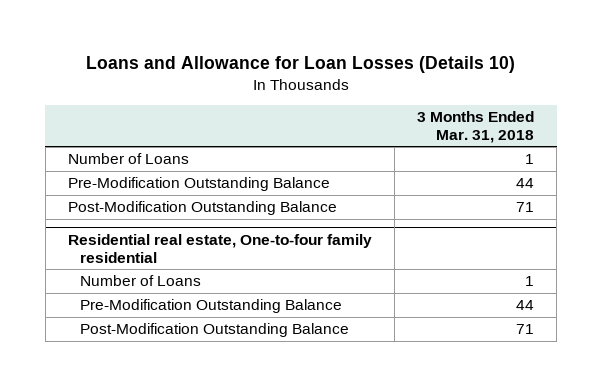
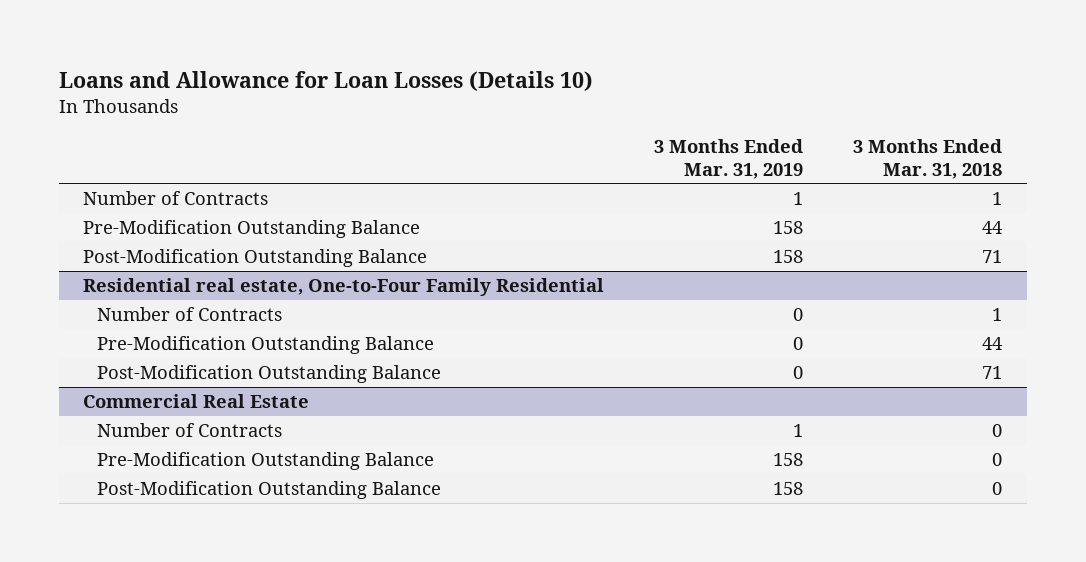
- | 3 Months Ended Mar. 31, 2018
+ | 3 Months Ended Mar. 31, 2019 | 3 Months Ended Mar. 31, 2018
- Number of Loans | 1
+ Number of Contracts | 1 | 1
- Residential real estate, One-to-four family residential
- Number of Loans | 1
+ Residential real estate, One-to-Four Family Residential
+ Number of Contracts | 0 | 1
+ Commercial Real Estate
+ Number of Contracts | 1 | 0
+ Pre-Modification Outstanding Balance | 158 | 0
+ Post-Modification Outstanding Balance | 158 | 0

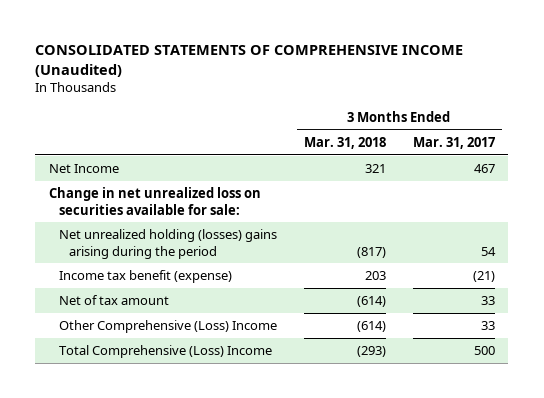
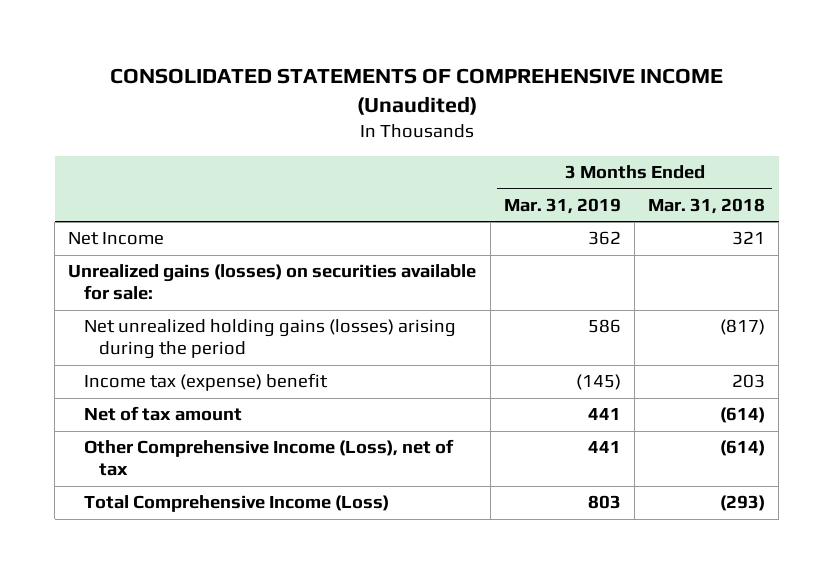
- | 3 Months Ended Mar. 31, 2018 | 3 Months Ended Mar. 31, 2017
+ | 3 Months Ended Mar. 31, 2019 | 3 Months Ended Mar. 31, 2018
- Change in net unrealized loss on securities available for sale:
- Net unrealized holding (losses) gains arising during the period | (817) | 54
- Income tax benefit (expense) | 203 | (21)
+ Unrealized gains (losses) on securities available for sale:
+ Net unrealized holding gains (losses) arising during the period | 586 | (817)
+ Income tax (expense) benefit | (145) | 203
- Other Comprehensive (Loss) Income | (614) | 33
- Total Comprehensive (Loss) Income | (293) | 500
+ Other Comprehensive Income (Loss), net of tax | 441 | (614)
+ Total Comprehensive Income (Loss) | 803 | (293)

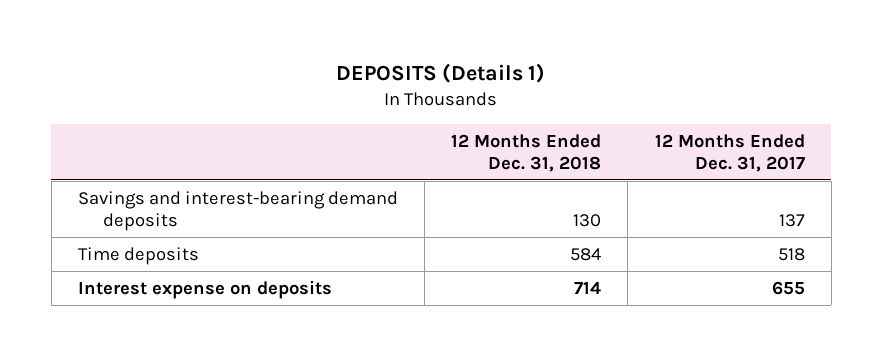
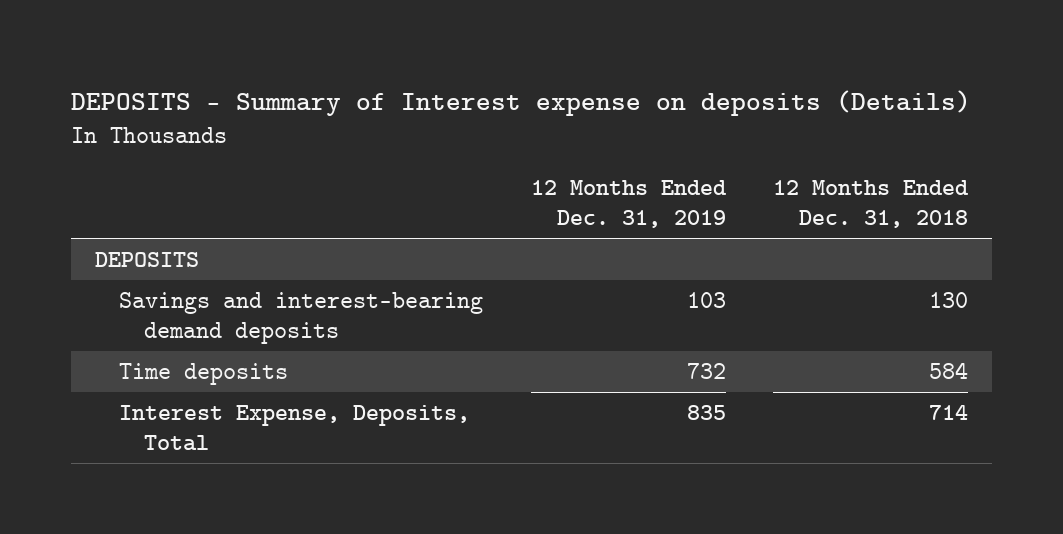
- DEPOSITS (Details 1)
+ DEPOSITS - Summary of Interest expense on deposits (Details)
- | 12 Months Ended Dec. 31, 2018 | 12 Months Ended Dec. 31, 2017
+ | 12 Months Ended Dec. 31, 2019 | 12 Months Ended Dec. 31, 2018
+ DEPOSITS
- Interest expense on deposits | 714 | 655
+ Interest Expense, Deposits, Total | 835 | 714

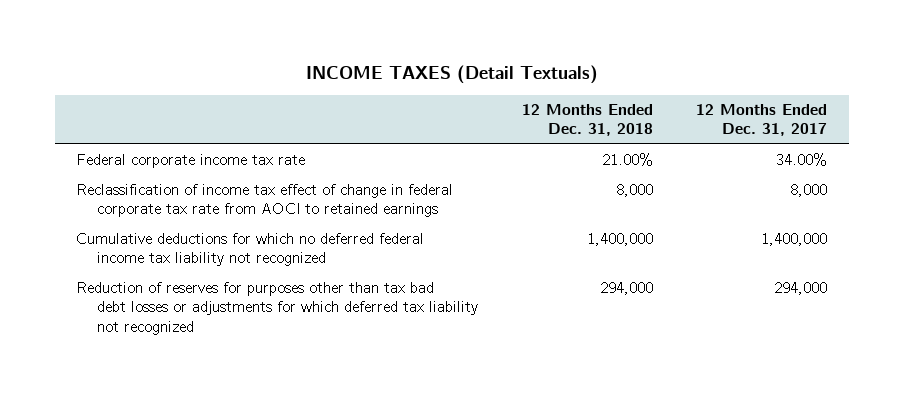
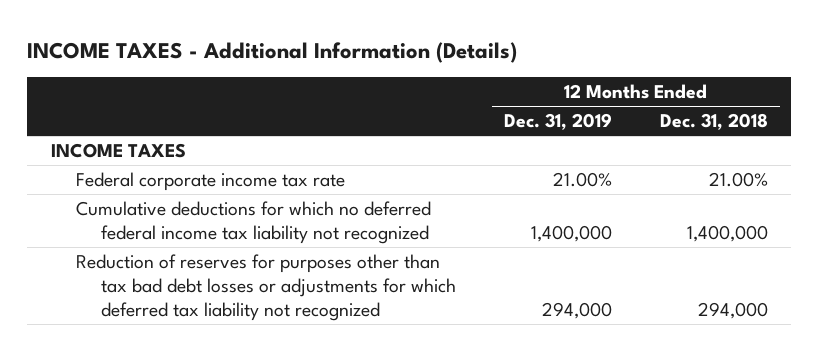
- INCOME TAXES (Detail Textuals)
+ INCOME TAXES - Additional Information (Details)
- | 12 Months Ended Dec. 31, 2018 | 12 Months Ended Dec. 31, 2017
+ | 12 Months Ended Dec. 31, 2019 | 12 Months Ended Dec. 31, 2018
+ INCOME TAXES
- Reclassification of income tax effect of change in federal corporate tax rate from AOCI to retained earnings | 8,000 | 8,000

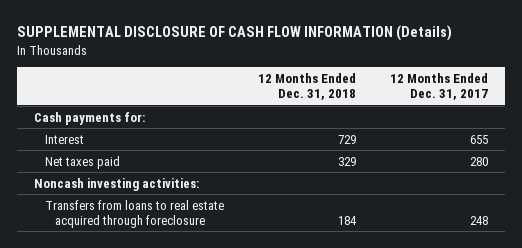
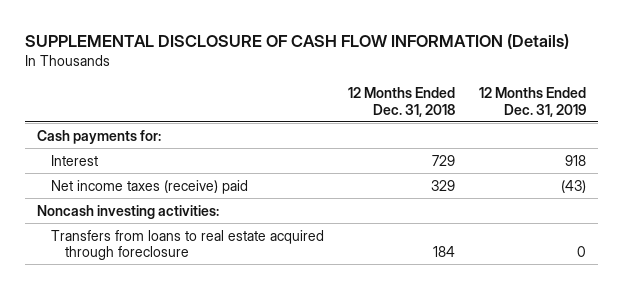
- | 12 Months Ended Dec. 31, 2018 | 12 Months Ended Dec. 31, 2017
+ | 12 Months Ended Dec. 31, 2018 | 12 Months Ended Dec. 31, 2019
- Net taxes paid | 329 | 280
+ Net income taxes (receive) paid | 329 | (43)

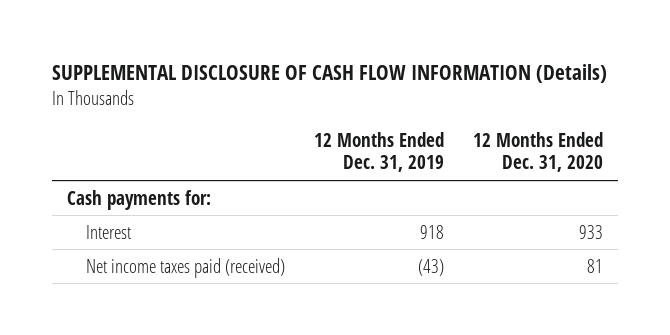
- | 12 Months Ended Dec. 31, 2018 | 12 Months Ended Dec. 31, 2019
+ | 12 Months Ended Dec. 31, 2019 | 12 Months Ended Dec. 31, 2020
- Net income taxes (receive) paid | 329 | (43)
- Noncash investing activities:
- Transfers from loans to real estate acquired through foreclosure | 184 | 0
+ Net income taxes paid (received) | (43) | 81

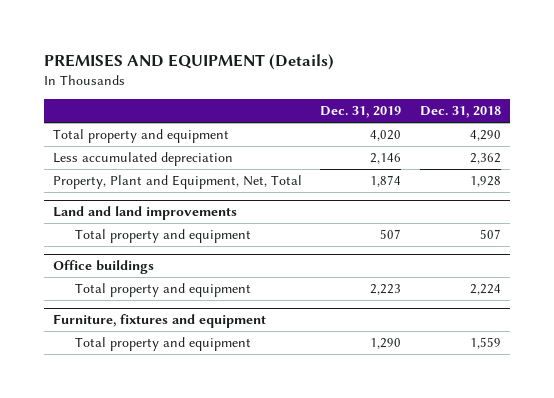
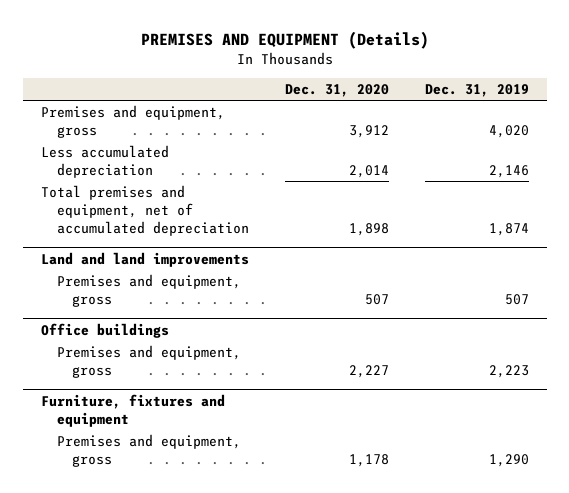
- | Dec. 31, 2019 | Dec. 31, 2018
+ | Dec. 31, 2020 | Dec. 31, 2019
- Total property and equipment | 4,020 | 4,290
+ Premises and equipment, gross | 3,912 | 4,020
- Property, Plant and Equipment, Net, Total | 1,874 | 1,928
+ Total premises and equipment, net of accumulated depreciation | 1,898 | 1,874
@ Land and land improvements
- Total property and equipment | 507 | 507
+ Premises and equipment, gross | 507 | 507
@ Office buildings
- Total property and equipment | 2,223 | 2,224
+ Premises and equipment, gross | 2,227 | 2,223
@ Furniture, fixtures and equipment
- Total property and equipment | 1,290 | 1,559
+ Premises and equipment, gross | 1,178 | 1,290

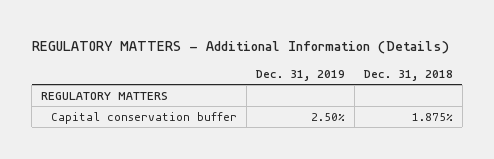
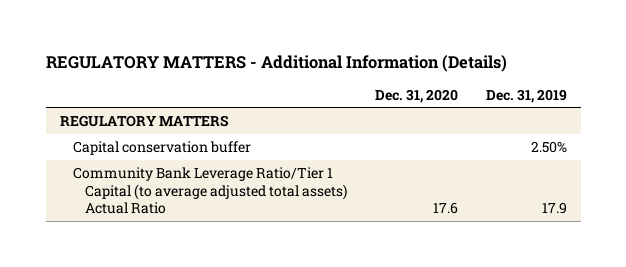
- | Dec. 31, 2019 | Dec. 31, 2018
+ | Dec. 31, 2020 | Dec. 31, 2019
+ Community Bank Leverage Ratio/Tier 1 Capital (to average adjusted total assets) Actual Ratio | 17.6 | 17.9

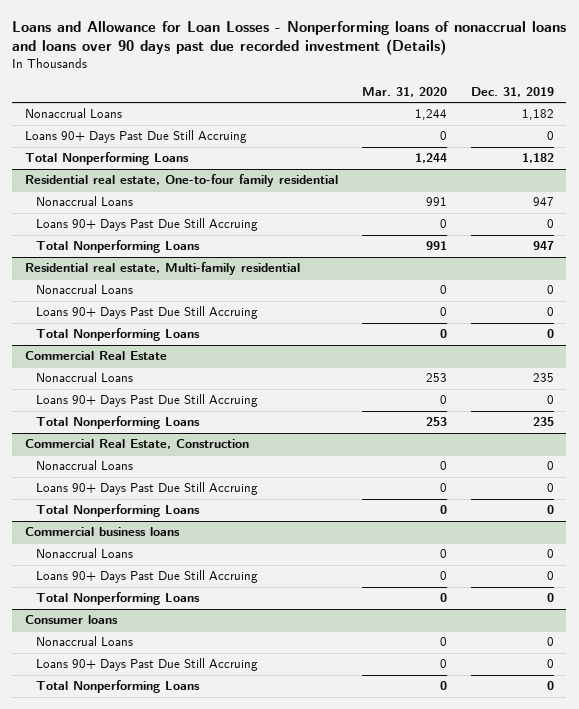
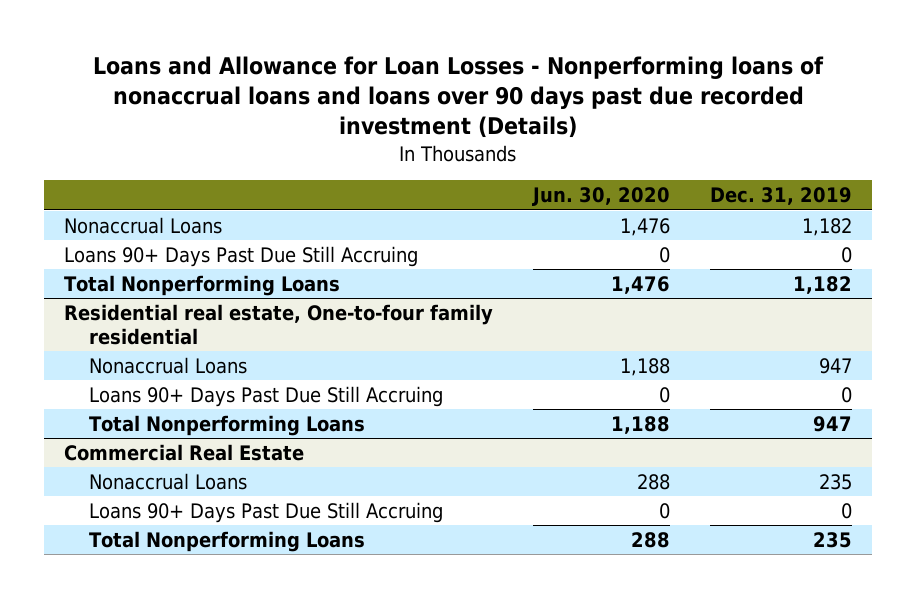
- | Mar. 31, 2020 | Dec. 31, 2019
+ | Jun. 30, 2020 | Dec. 31, 2019
- Residential real estate, Multi-family residential
- Nonaccrual Loans | 0 | 0
- Loans 90+ Days Past Due Still Accruing | 0 | 0
- Total Nonperforming Loans | 0 | 0
- Commercial Real Estate, Construction
- Nonaccrual Loans | 0 | 0
- Loans 90+ Days Past Due Still Accruing | 0 | 0
- Total Nonperforming Loans | 0 | 0
- Commercial business loans
- Nonaccrual Loans | 0 | 0
- Loans 90+ Days Past Due Still Accruing | 0 | 0
- Total Nonperforming Loans | 0 | 0
- Consumer loans
- Nonaccrual Loans | 0 | 0
- Loans 90+ Days Past Due Still Accruing | 0 | 0
- Total Nonperforming Loans | 0 | 0

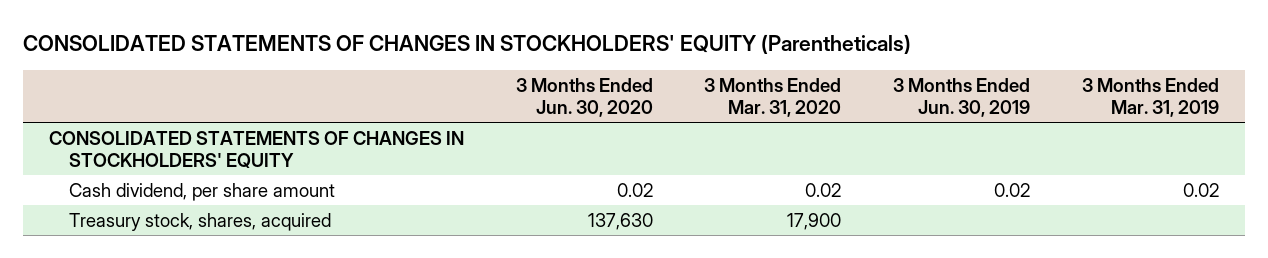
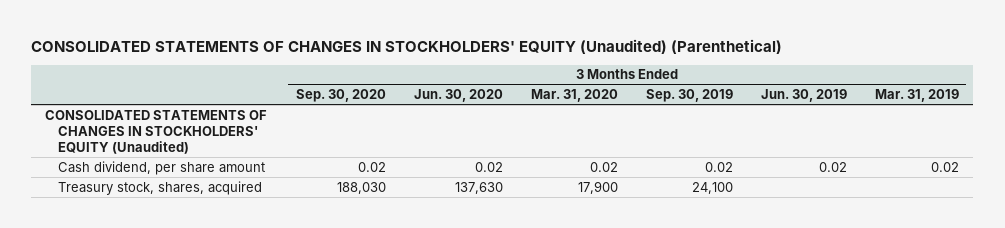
- CONSOLIDATED STATEMENTS OF CHANGES IN STOCKHOLDERS' EQUITY (Parentheticals)
+ CONSOLIDATED STATEMENTS OF CHANGES IN STOCKHOLDERS' EQUITY (Unaudited) (Parenthetical)
- | 3 Months Ended Jun. 30, 2020 | 3 Months Ended Mar. 31, 2020 | 3 Months Ended Jun. 30, 2019 | 3 Months Ended Mar. 31, 2019
+ | 3 Months Ended Sep. 30, 2020 | 3 Months Ended Jun. 30, 2020 | 3 Months Ended Mar. 31, 2020 | 3 Months Ended Sep. 30, 2019 | 3 Months Ended Jun. 30, 2019 | 3 Months Ended Mar. 31, 2019
- CONSOLIDATED STATEMENTS OF CHANGES IN STOCKHOLDERS' EQUITY
+ CONSOLIDATED STATEMENTS OF CHANGES IN STOCKHOLDERS' EQUITY (Unaudited)

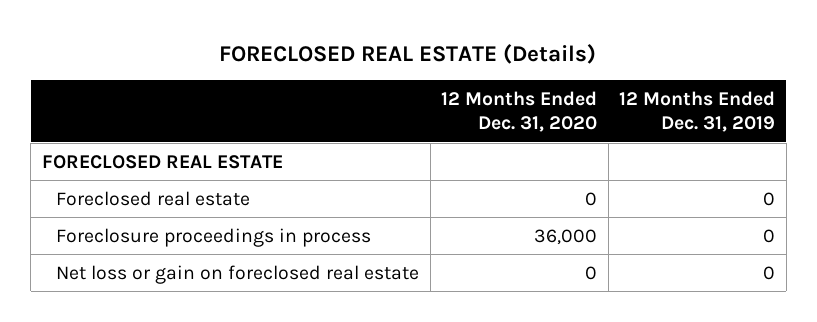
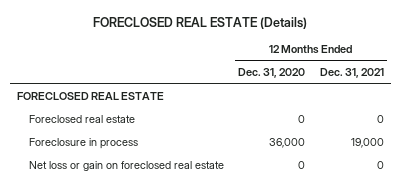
- | 12 Months Ended Dec. 31, 2020 | 12 Months Ended Dec. 31, 2019
+ | 12 Months Ended Dec. 31, 2020 | 12 Months Ended Dec. 31, 2021
- Foreclosure proceedings in process | 36,000 | 0
+ Foreclosure in process | 36,000 | 19,000

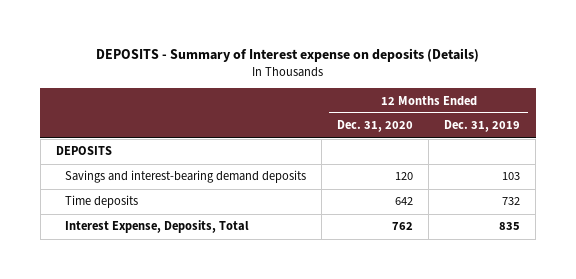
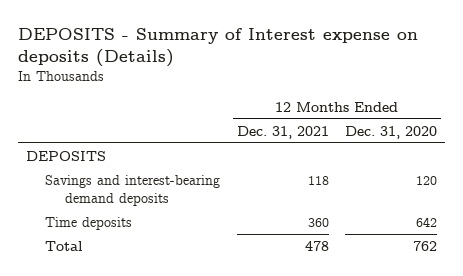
- | 12 Months Ended Dec. 31, 2020 | 12 Months Ended Dec. 31, 2019
+ | 12 Months Ended Dec. 31, 2021 | 12 Months Ended Dec. 31, 2020
- Interest Expense, Deposits, Total | 762 | 835
+ Total | 478 | 762

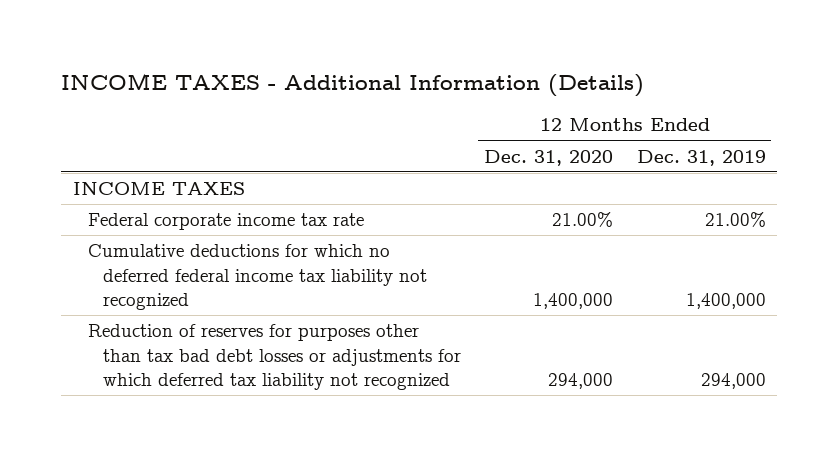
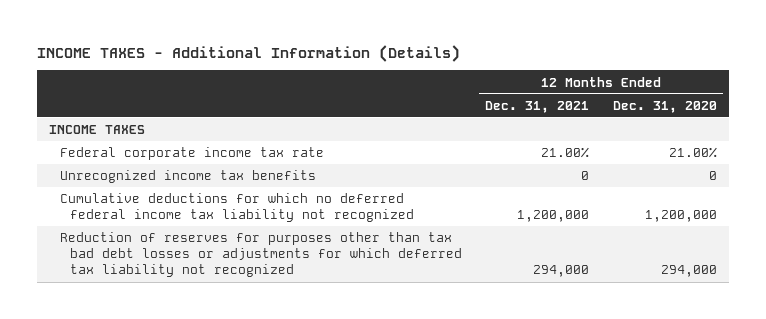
- | 12 Months Ended Dec. 31, 2020 | 12 Months Ended Dec. 31, 2019
+ | 12 Months Ended Dec. 31, 2021 | 12 Months Ended Dec. 31, 2020
- Cumulative deductions for which no deferred federal income tax liability not recognized | 1,400,000 | 1,400,000
+ Unrecognized income tax benefits | 0 | 0
+ Cumulative deductions for which no deferred federal income tax liability not recognized | 1,200,000 | 1,200,000

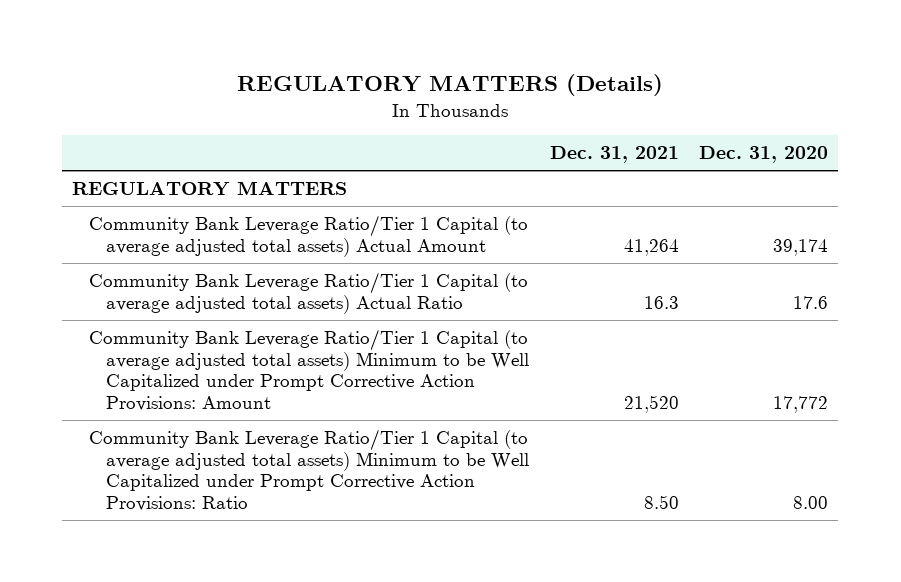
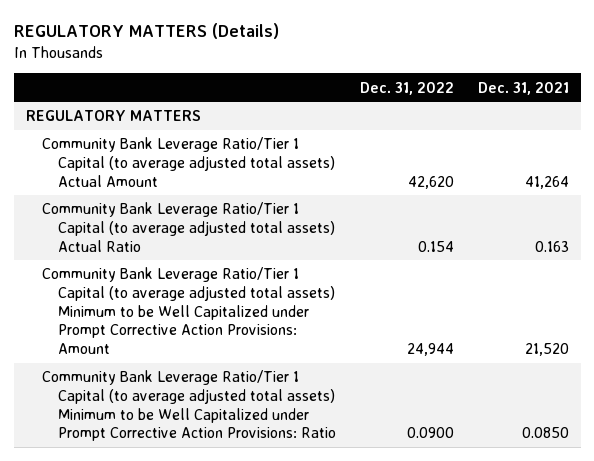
- | Dec. 31, 2021 | Dec. 31, 2020
+ | Dec. 31, 2022 | Dec. 31, 2021
- Community Bank Leverage Ratio/Tier 1 Capital (to average adjusted total assets) Actual Ratio | 16.3 | 17.6
+ Community Bank Leverage Ratio/Tier 1 Capital (to average adjusted total assets) Actual Ratio | 0.154 | 0.163
- Community Bank Leverage Ratio/Tier 1 Capital (to average adjusted total assets) Minimum to be Well Capitalized under Prompt Corrective Action Provisions: Ratio | 8.50 | 8.00
+ Community Bank Leverage Ratio/Tier 1 Capital (to average adjusted total assets) Minimum to be Well Capitalized under Prompt Corrective Action Provisions: Ratio | 0.0900 | 0.0850

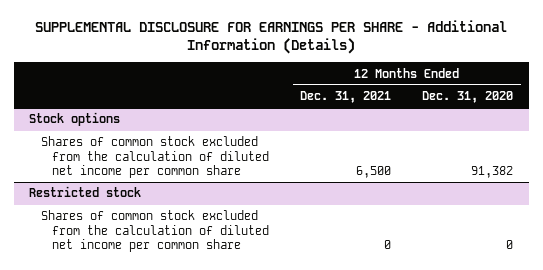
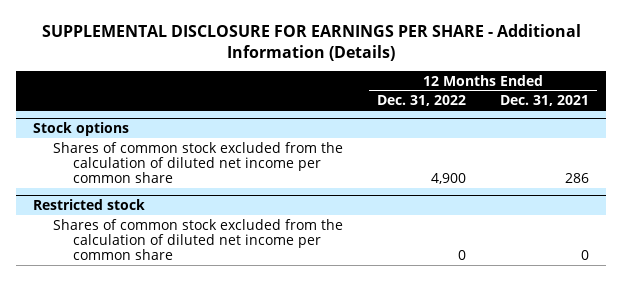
- | 12 Months Ended Dec. 31, 2021 | 12 Months Ended Dec. 31, 2020
+ | 12 Months Ended Dec. 31, 2022 | 12 Months Ended Dec. 31, 2021
@ Stock options
- Shares of common stock excluded from the calculation of diluted net income per common share | 6,500 | 91,382
+ Shares of common stock excluded from the calculation of diluted net income per common share | 4,900 | 286

